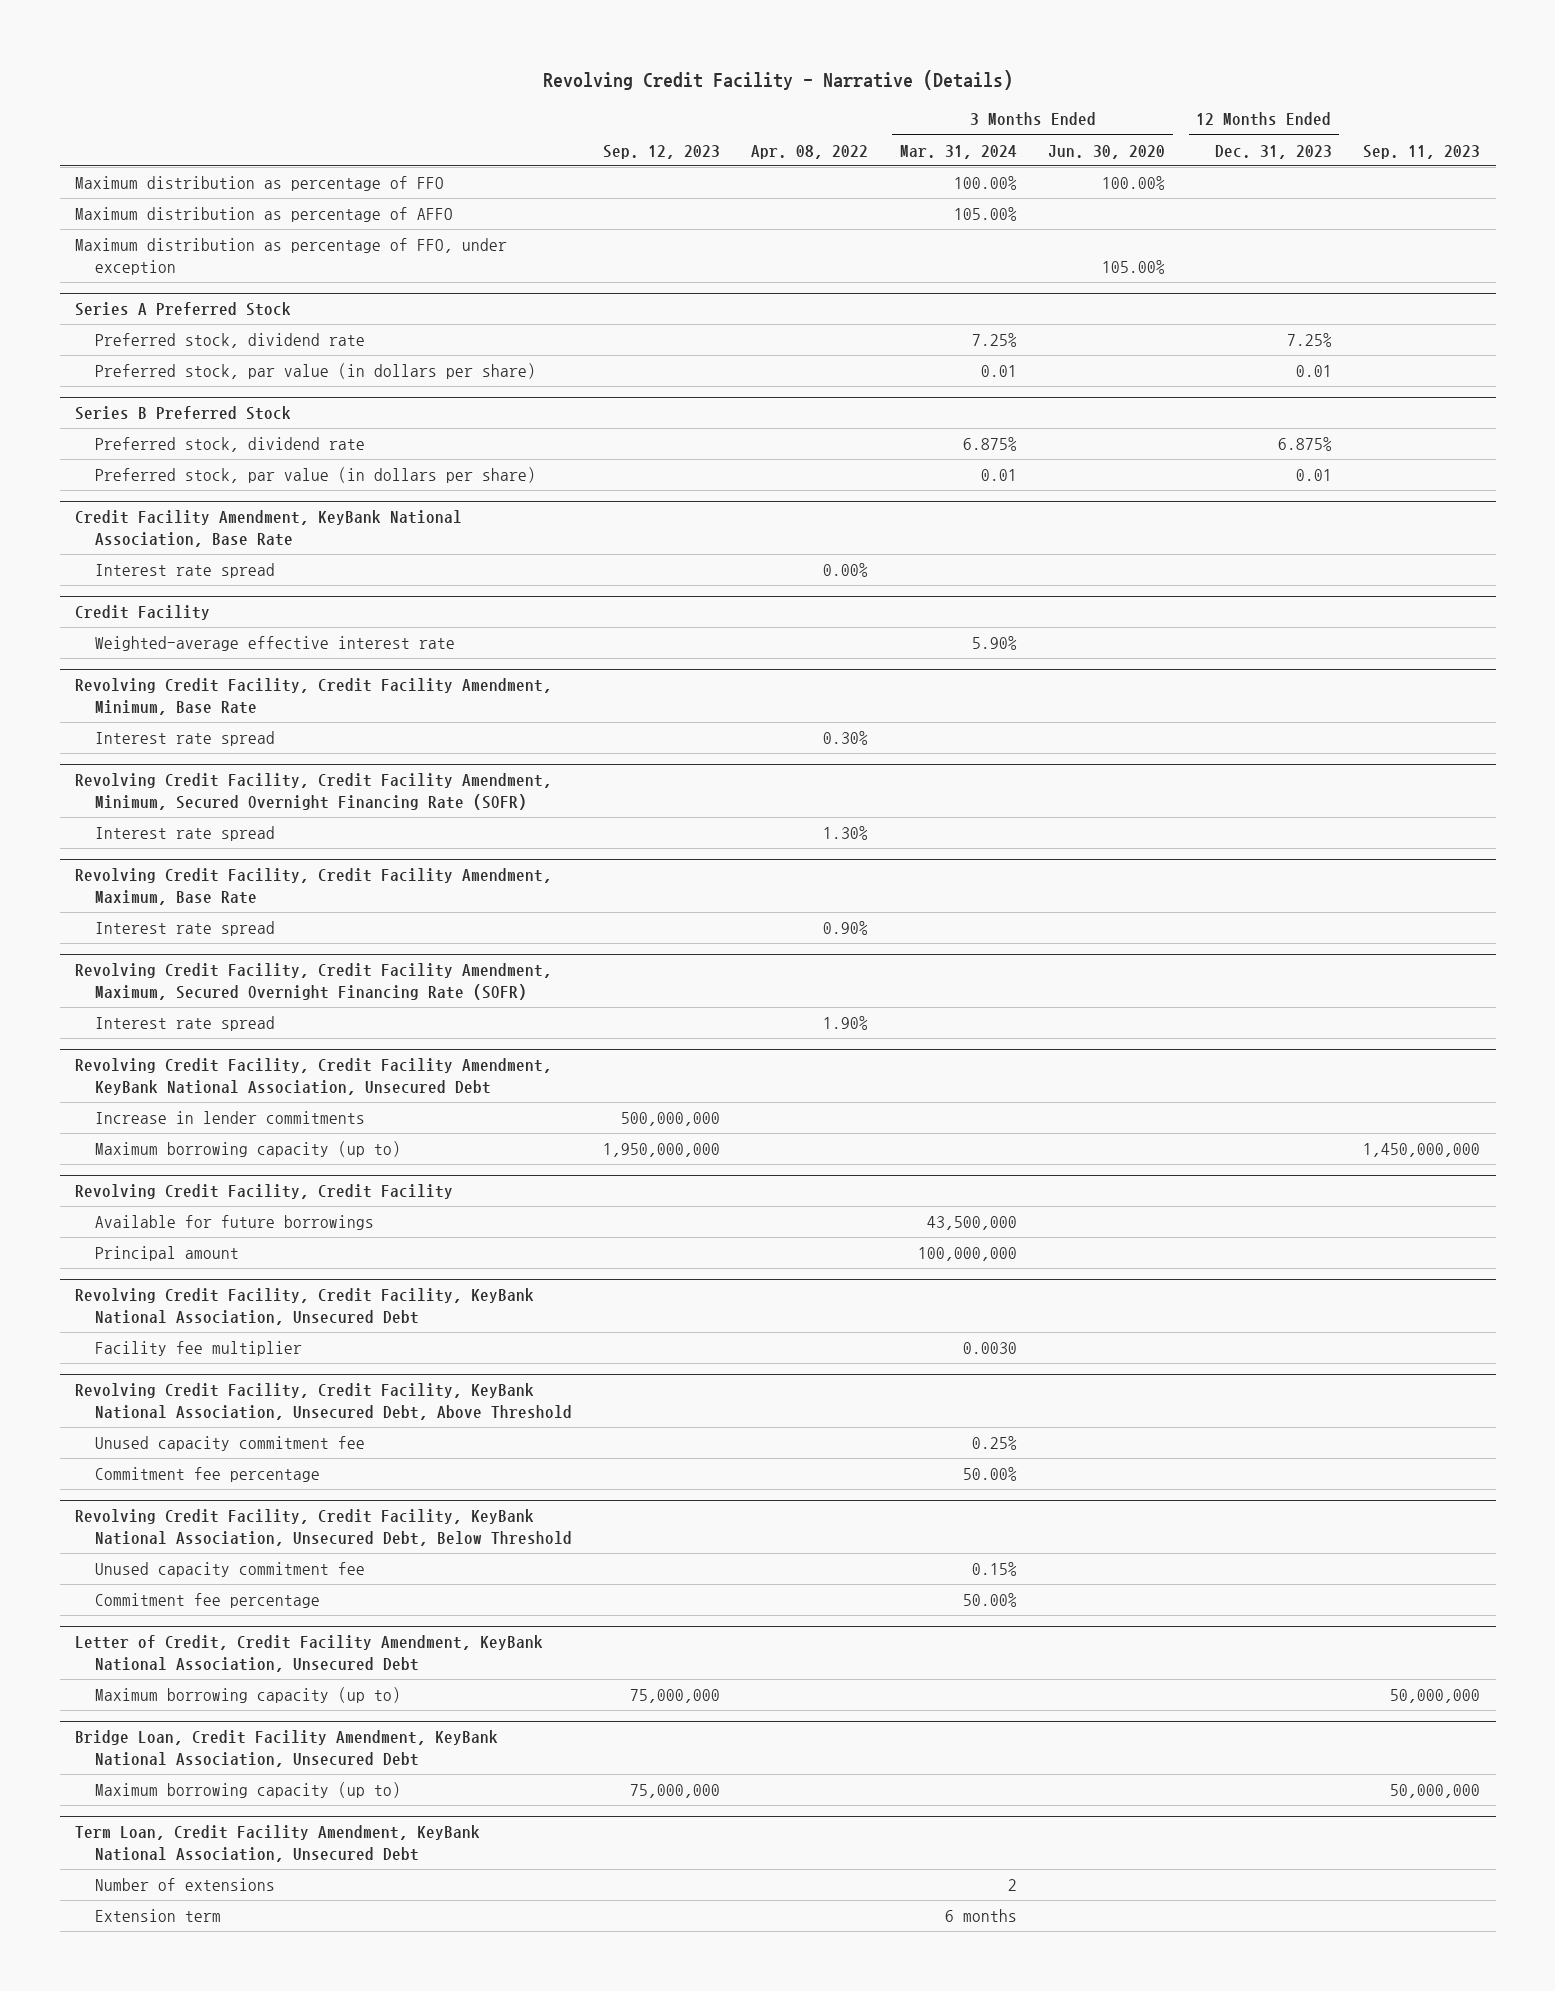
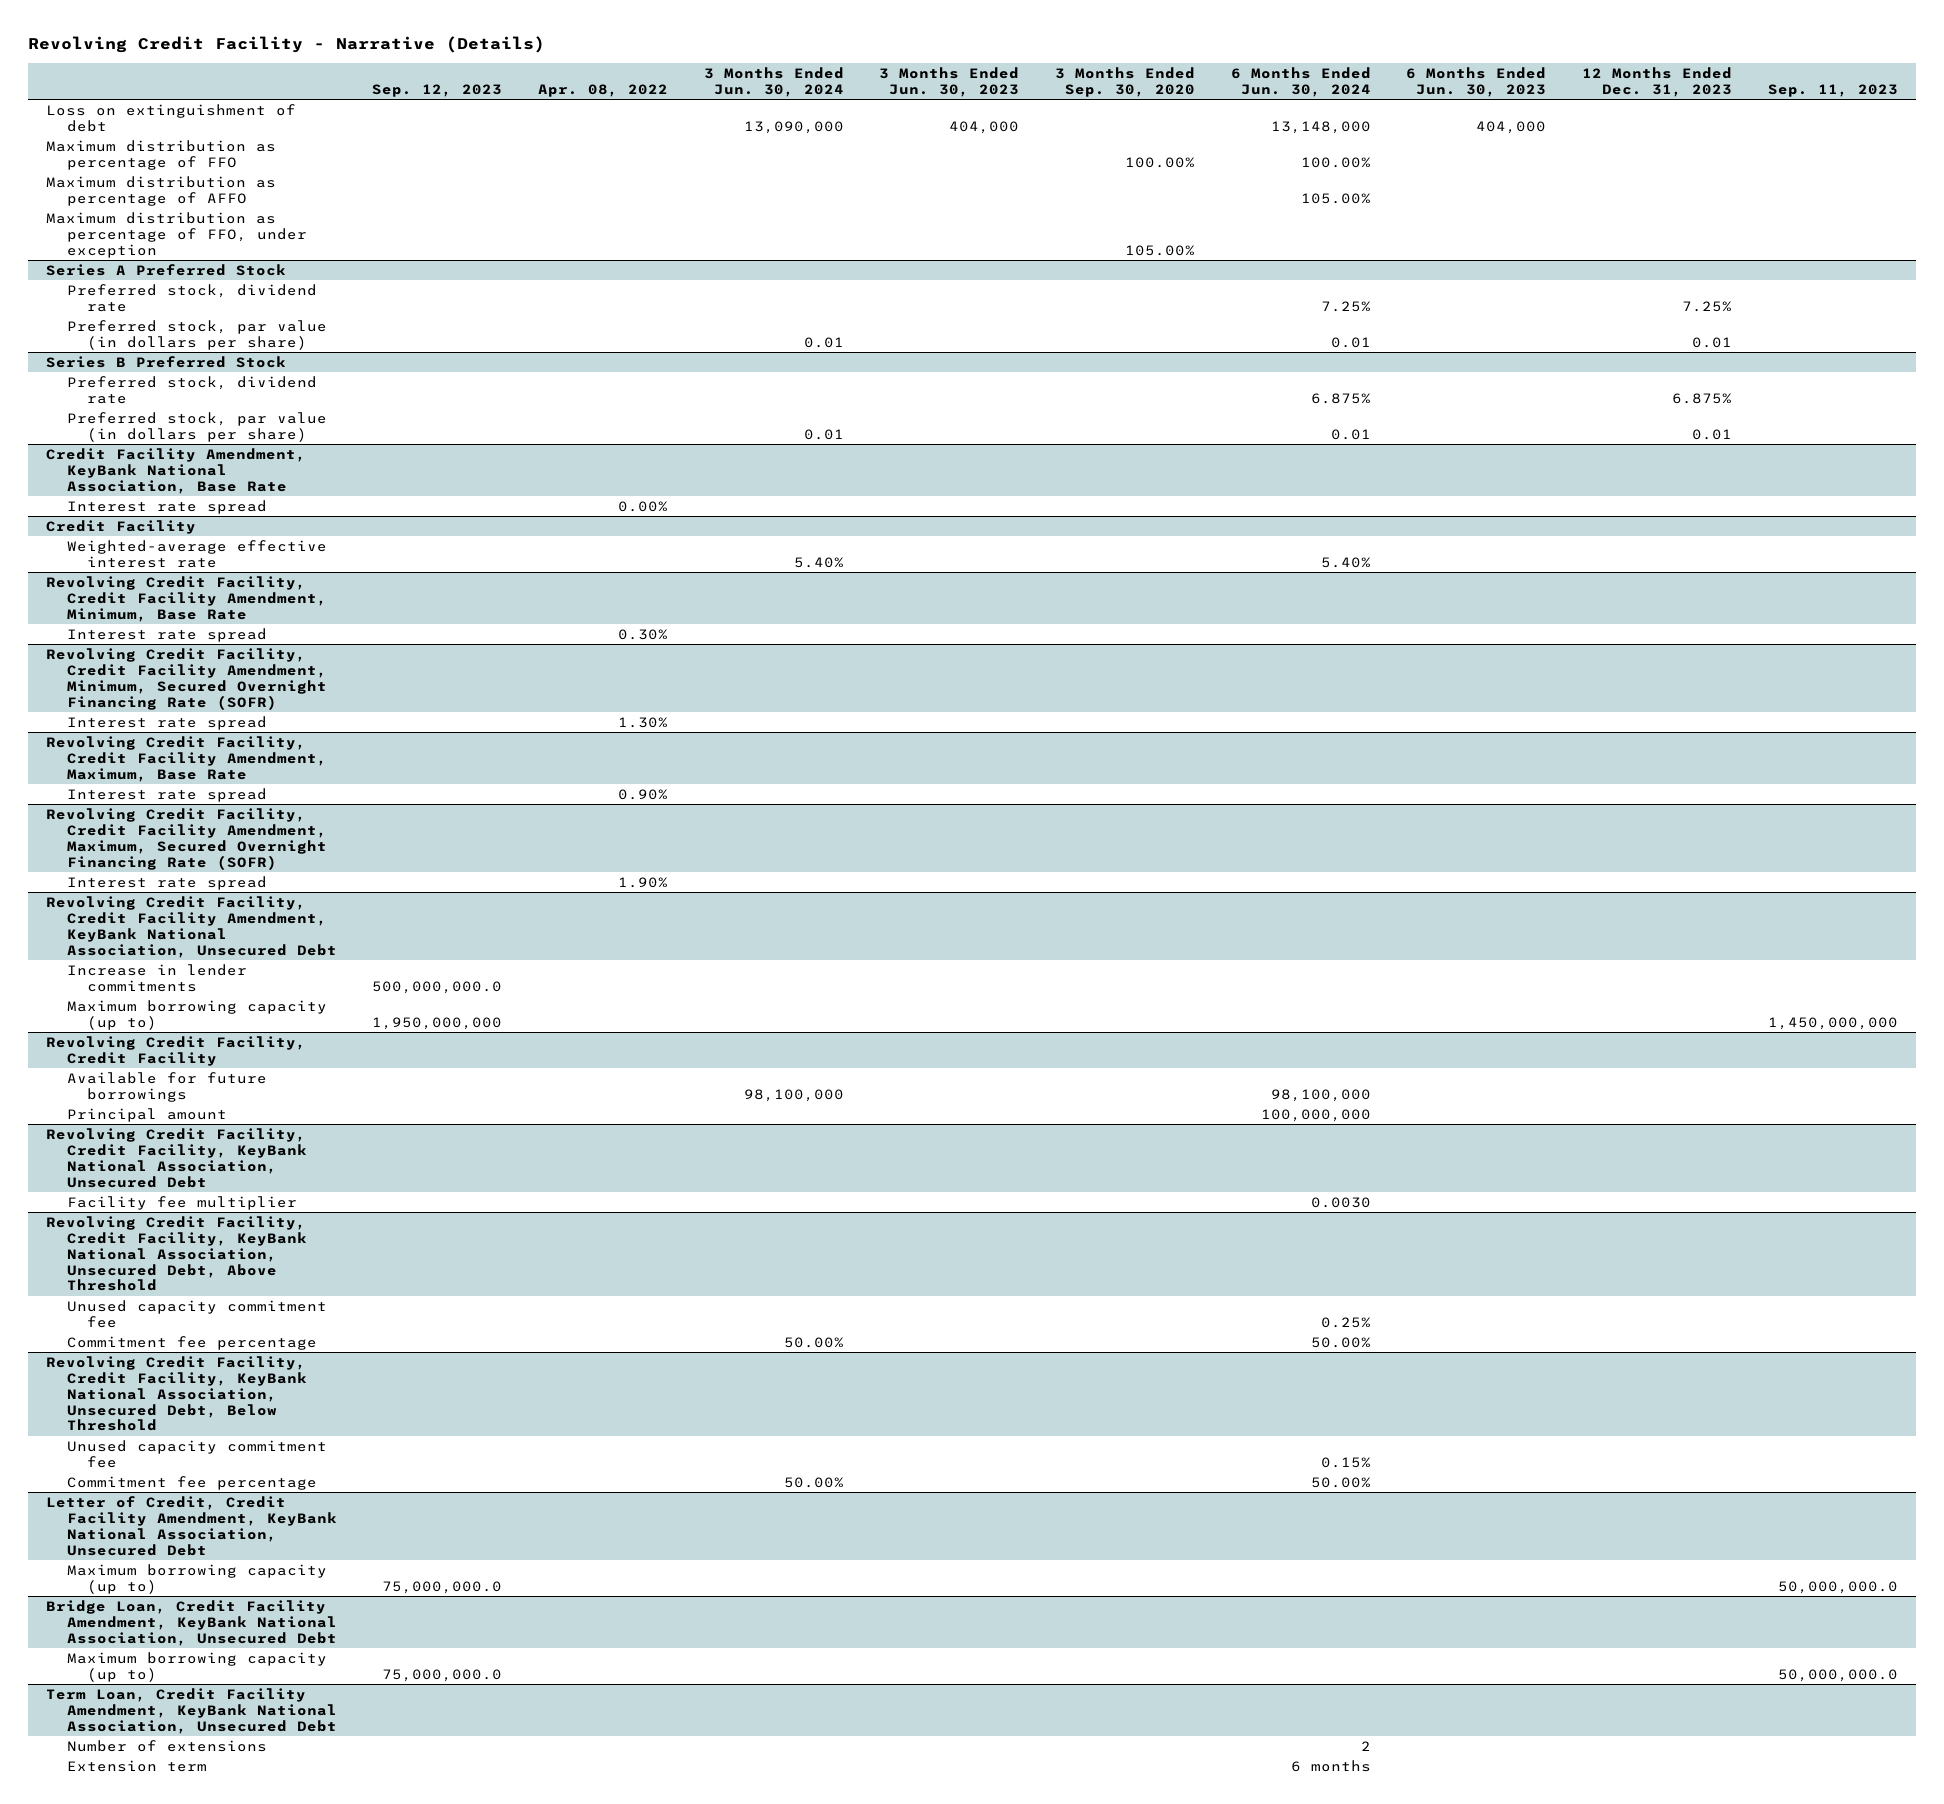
- | Sep. 12, 2023 | Apr. 08, 2022 | 3 Months Ended Mar. 31, 2024 | 3 Months Ended Jun. 30, 2020 | 12 Months Ended Dec. 31, 2023 | Sep. 11, 2023
+ | Sep. 12, 2023 | Apr. 08, 2022 | 3 Months Ended Jun. 30, 2024 | 3 Months Ended Jun. 30, 2023 | 3 Months Ended Sep. 30, 2020 | 6 Months Ended Jun. 30, 2024 | 6 Months Ended Jun. 30, 2023 | 12 Months Ended Dec. 31, 2023 | Sep. 11, 2023
+ Loss on extinguishment of debt | | | 13,090,000 | 404,000 | | 13,148,000 | 404,000 | |
@ Revolving Credit Facility, Credit Facility Amendment, KeyBank National Association, Unsecured Debt
- Increase in lender commitments | 500,000,000 | | | | |
+ Increase in lender commitments | 500,000,000.0 | | | | | | | |
@ Letter of Credit, Credit Facility Amendment, KeyBank National Association, Unsecured Debt
- Maximum borrowing capacity (up to) | 75,000,000 | | | | | 50,000,000
+ Maximum borrowing capacity (up to) | 75,000,000.0 | | | | | | | | 50,000,000.0
@ Bridge Loan, Credit Facility Amendment, KeyBank National Association, Unsecured Debt
- Maximum borrowing capacity (up to) | 75,000,000 | | | | | 50,000,000
+ Maximum borrowing capacity (up to) | 75,000,000.0 | | | | | | | | 50,000,000.0

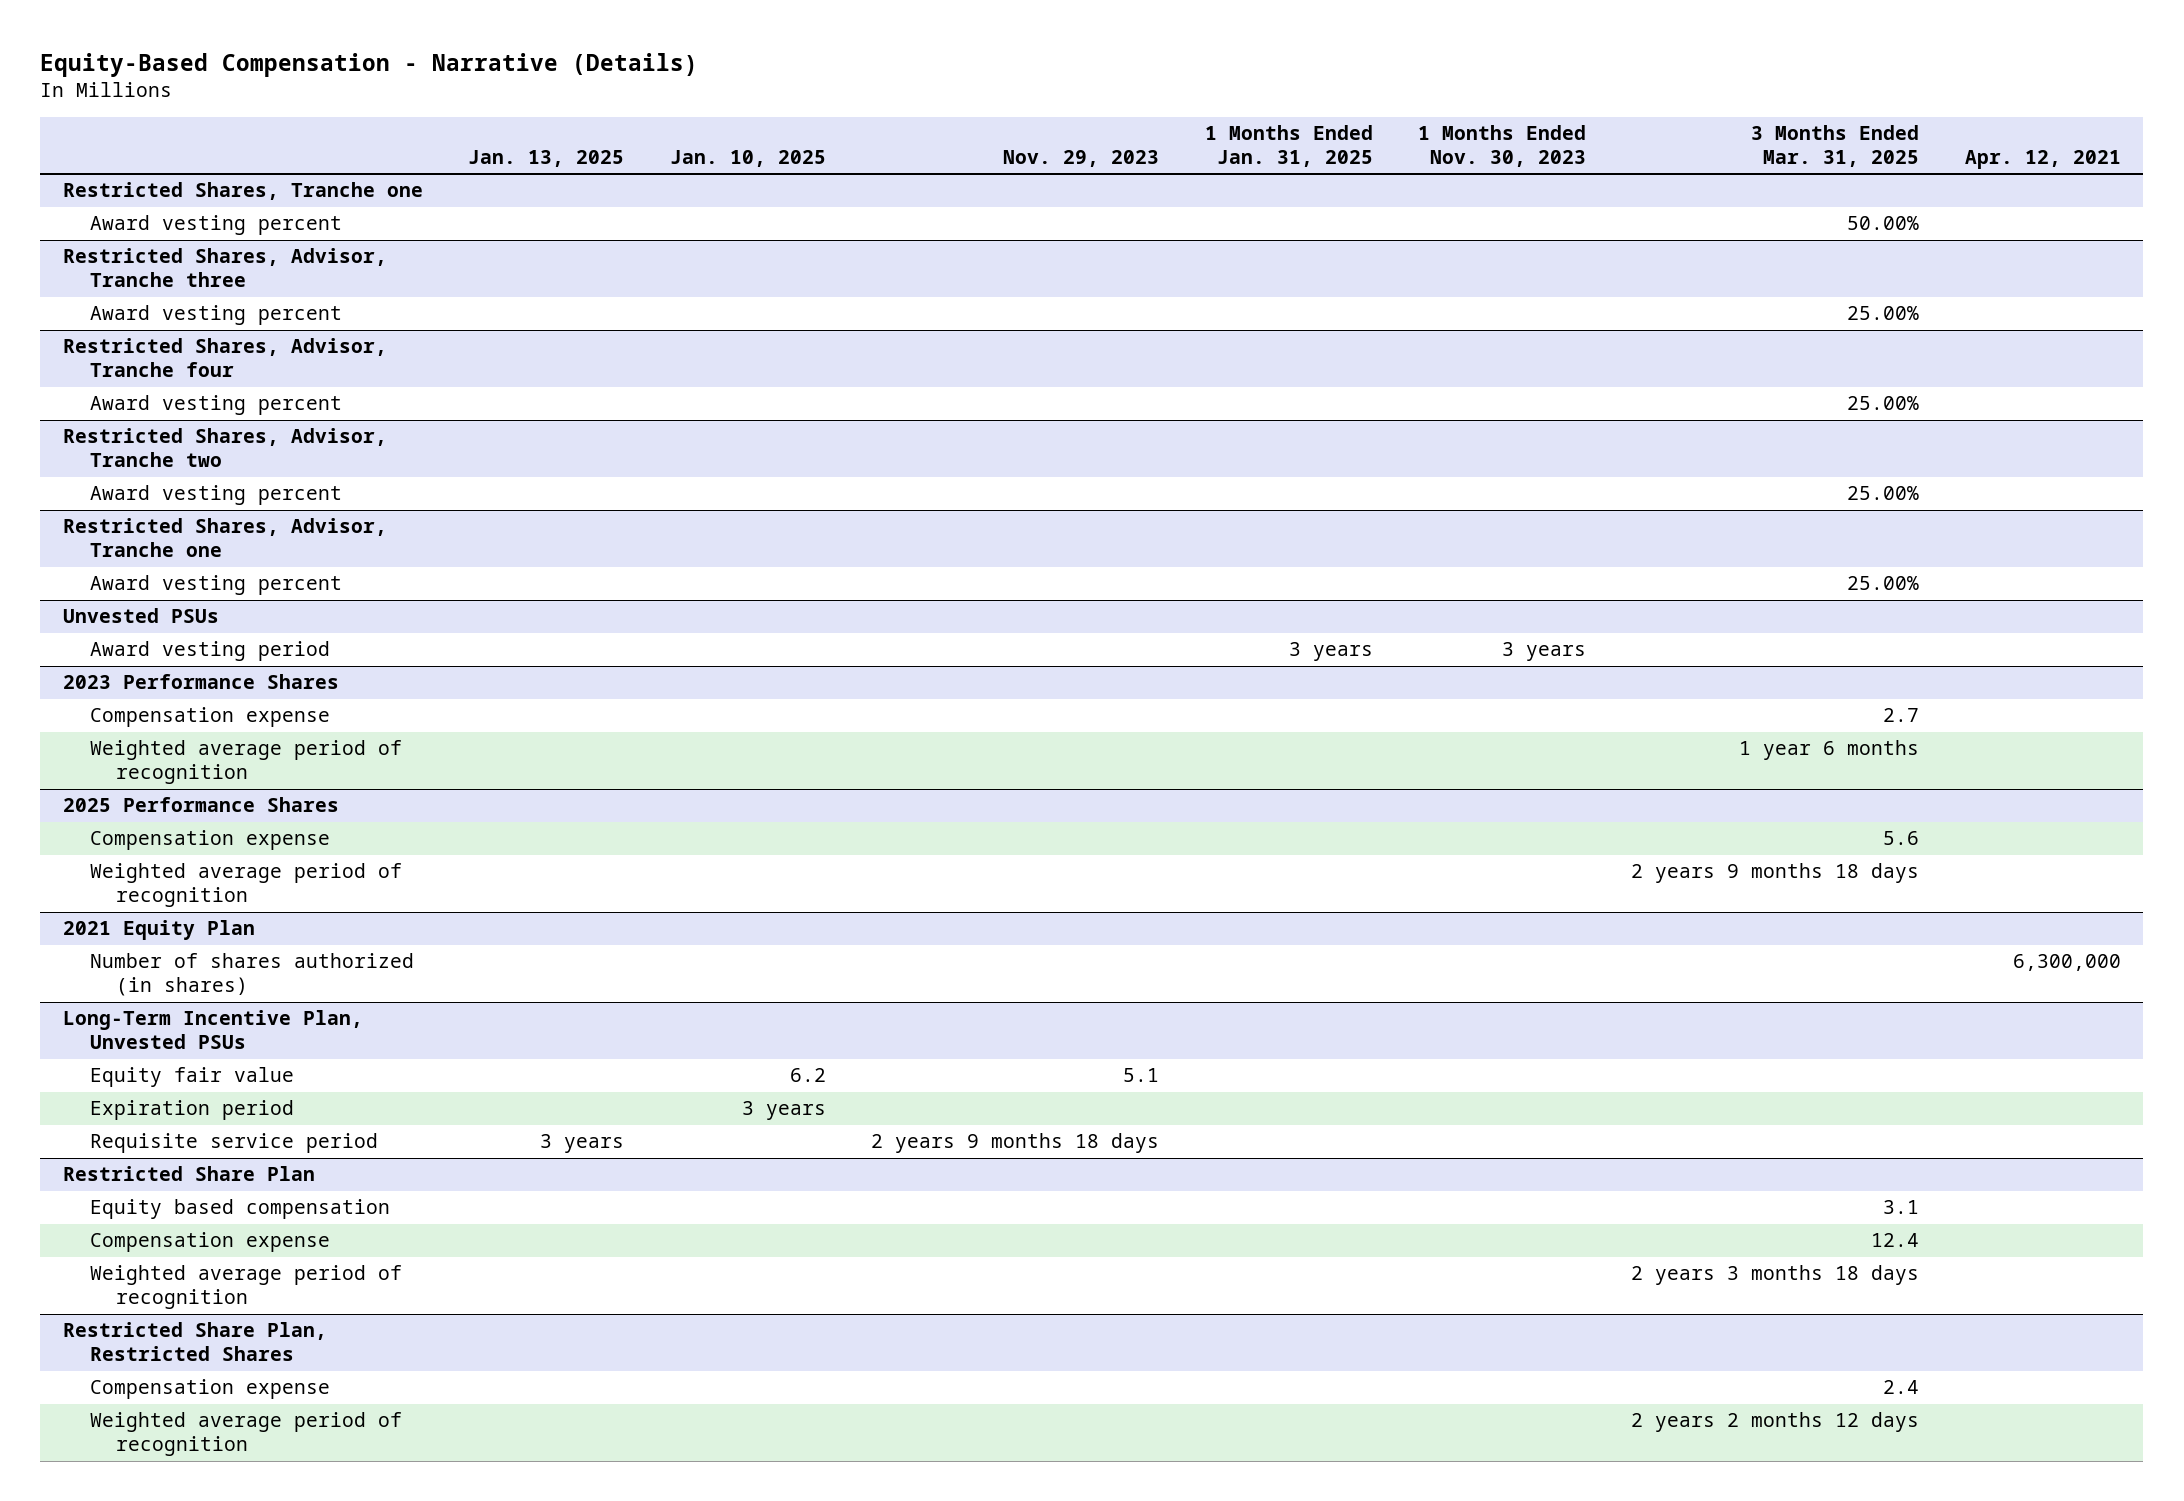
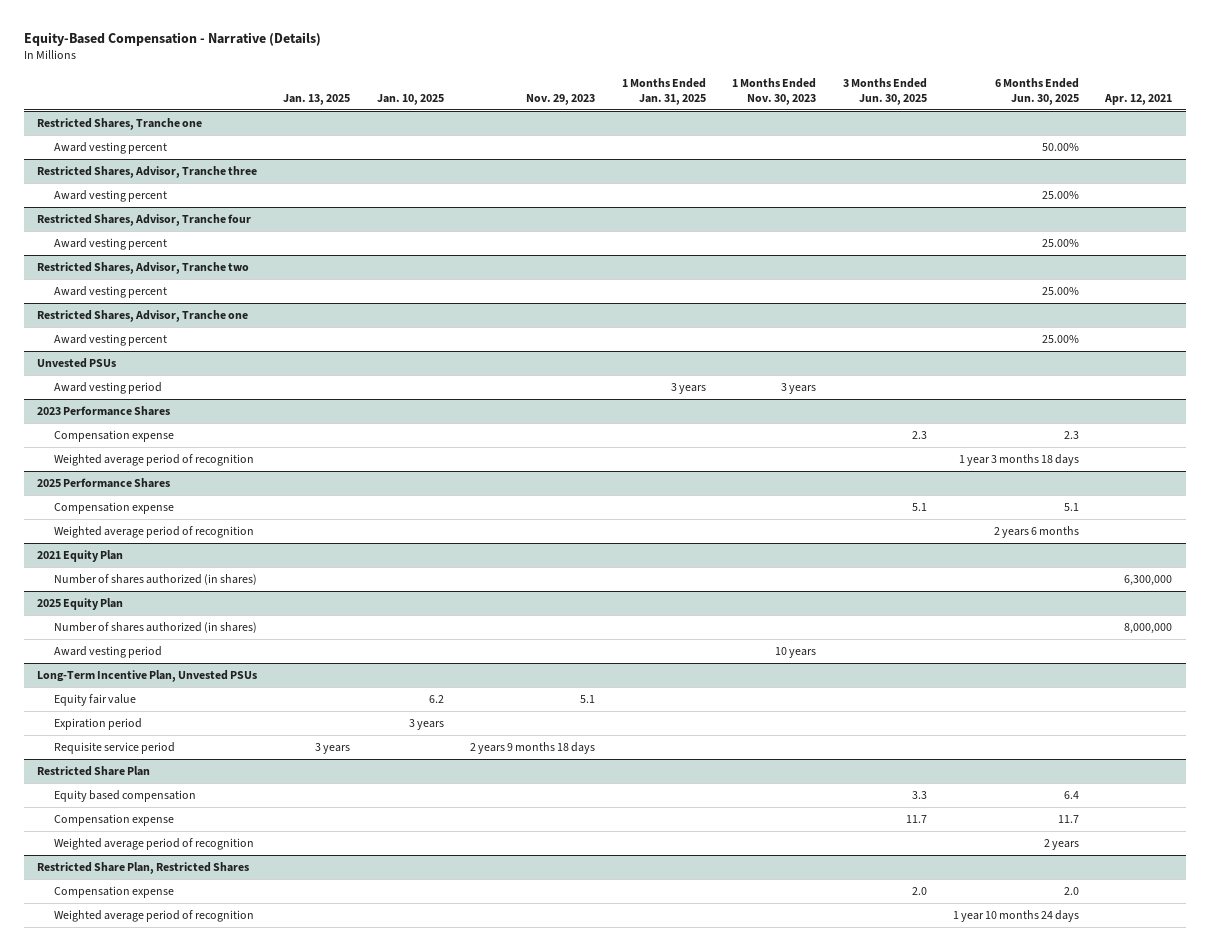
- | Jan. 13, 2025 | Jan. 10, 2025 | Nov. 29, 2023 | 1 Months Ended Jan. 31, 2025 | 1 Months Ended Nov. 30, 2023 | 3 Months Ended Mar. 31, 2025 | Apr. 12, 2021
+ | Jan. 13, 2025 | Jan. 10, 2025 | Nov. 29, 2023 | 1 Months Ended Jan. 31, 2025 | 1 Months Ended Nov. 30, 2023 | 3 Months Ended Jun. 30, 2025 | 6 Months Ended Jun. 30, 2025 | Apr. 12, 2021
+ 2025 Equity Plan
+ Number of shares authorized (in shares) | | | | | | | | 8,000,000
+ Award vesting period | | | | | 10 years | | |

